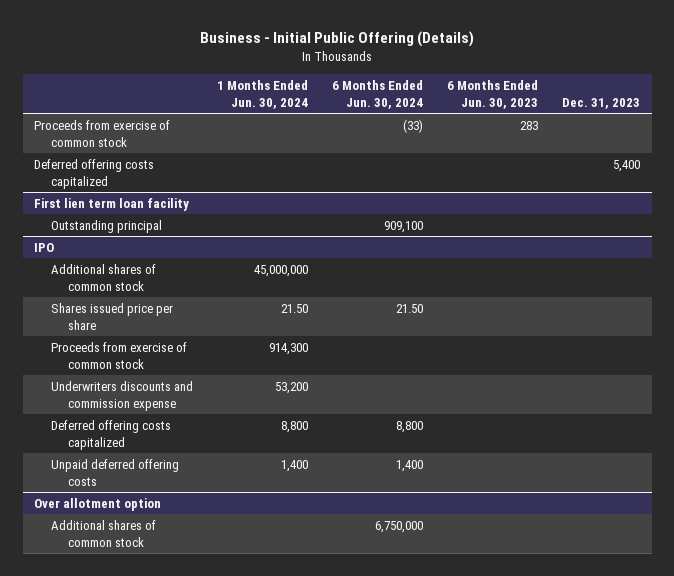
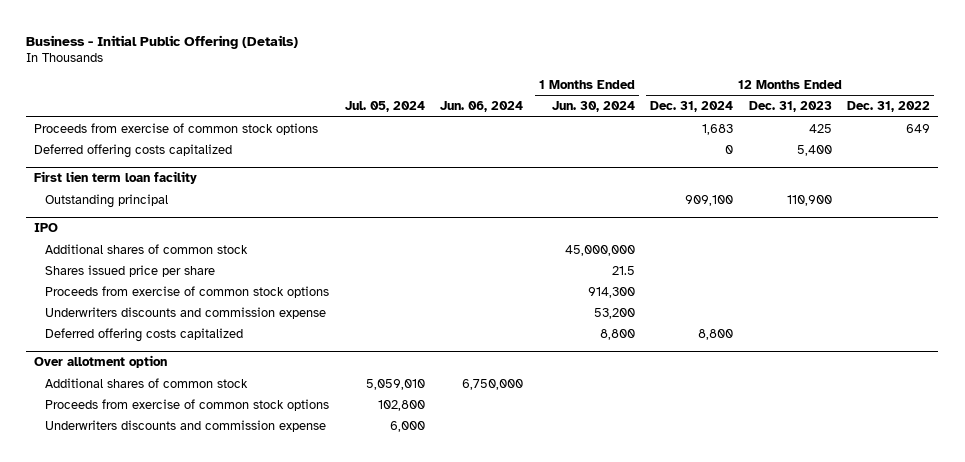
- | 1 Months Ended Jun. 30, 2024 | 6 Months Ended Jun. 30, 2024 | 6 Months Ended Jun. 30, 2023 | Dec. 31, 2023
+ | Jul. 05, 2024 | Jun. 06, 2024 | 1 Months Ended Jun. 30, 2024 | 12 Months Ended Dec. 31, 2024 | 12 Months Ended Dec. 31, 2023 | 12 Months Ended Dec. 31, 2022
- Proceeds from exercise of common stock | | (33) | 283 |
+ Proceeds from exercise of common stock options | | | | 1,683 | 425 | 649
@ IPO
- Shares issued price per share | 21.50 | 21.50 | |
- Proceeds from exercise of common stock | 914,300 | | |
+ Shares issued price per share | | | 21.5 | | |
+ Proceeds from exercise of common stock options | | | 914,300 | | |
- Unpaid deferred offering costs | 1,400 | 1,400 | |
@ Over allotment option
+ Proceeds from exercise of common stock options | 102,800 | | | | |
+ Underwriters discounts and commission expense | 6,000 | | | | |

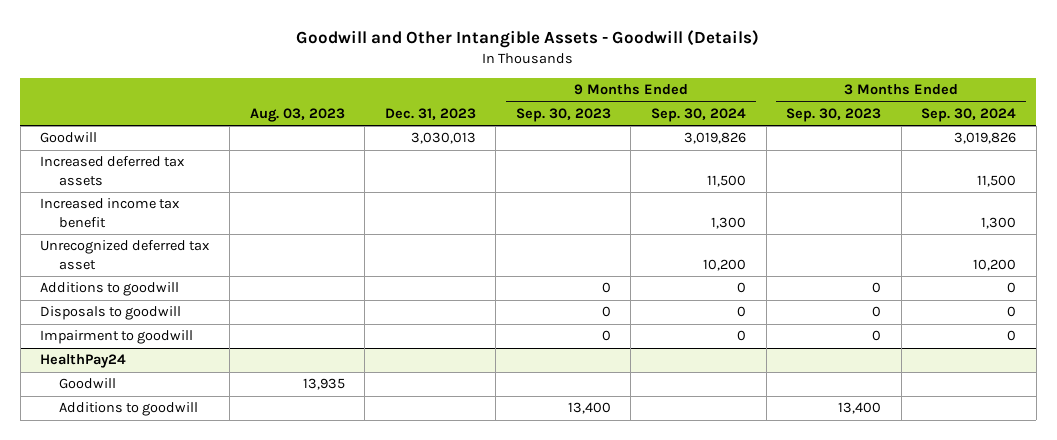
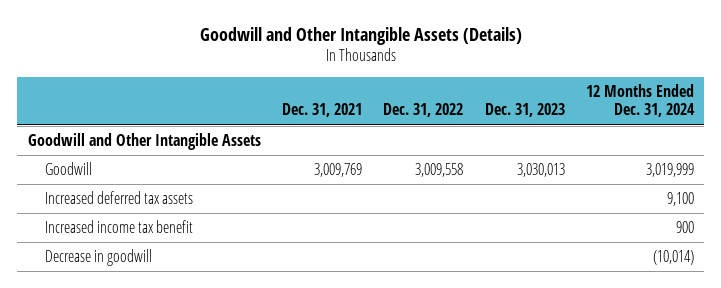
- Goodwill and Other Intangible Assets - Goodwill (Details)
+ Goodwill and Other Intangible Assets (Details)
- | Aug. 03, 2023 | Dec. 31, 2023 | 9 Months Ended Sep. 30, 2023 | 9 Months Ended Sep. 30, 2024 | 3 Months Ended Sep. 30, 2023 | 3 Months Ended Sep. 30, 2024
+ | Dec. 31, 2021 | Dec. 31, 2022 | Dec. 31, 2023 | 12 Months Ended Dec. 31, 2024
+ Goodwill and Other Intangible Assets
- Unrecognized deferred tax asset | | | | 10,200 | | 10,200
- Additions to goodwill | | | 0 | 0 | 0 | 0
- Disposals to goodwill | | | 0 | 0 | 0 | 0
- Impairment to goodwill | | | 0 | 0 | 0 | 0
- HealthPay24
- Goodwill | 13,935 | | | | |
- Additions to goodwill | | | 13,400 | | 13,400 |
+ Decrease in goodwill | | | | (10,014)

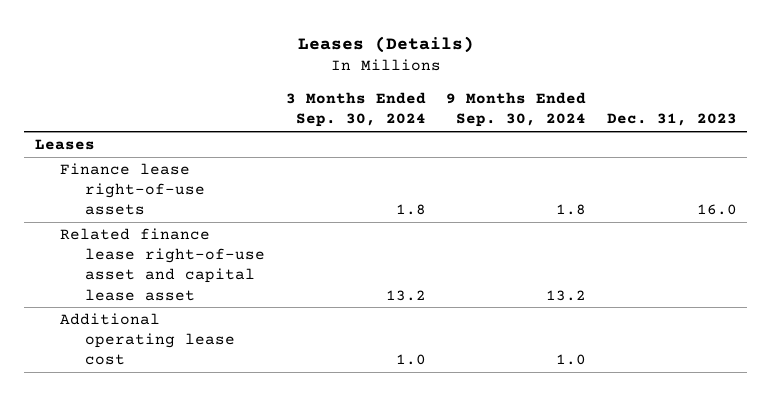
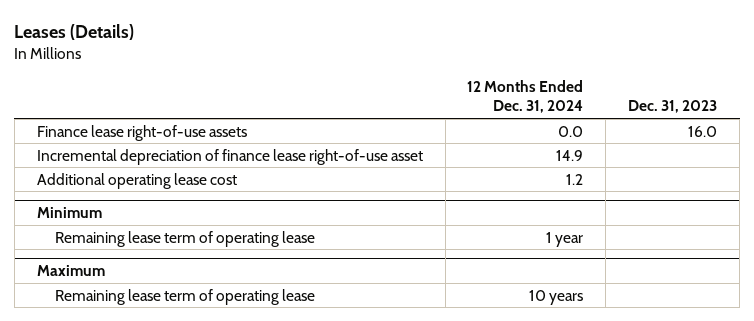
- | 3 Months Ended Sep. 30, 2024 | 9 Months Ended Sep. 30, 2024 | Dec. 31, 2023
+ | 12 Months Ended Dec. 31, 2024 | Dec. 31, 2023
- Leases
- Related finance lease right-of-use asset and capital lease asset | 13.2 | 13.2 |
+ Incremental depreciation of finance lease right-of-use asset | 14.9 |
+ Minimum
+ Remaining lease term of operating lease | 1 year |
+ Maximum
+ Remaining lease term of operating lease | 10 years |

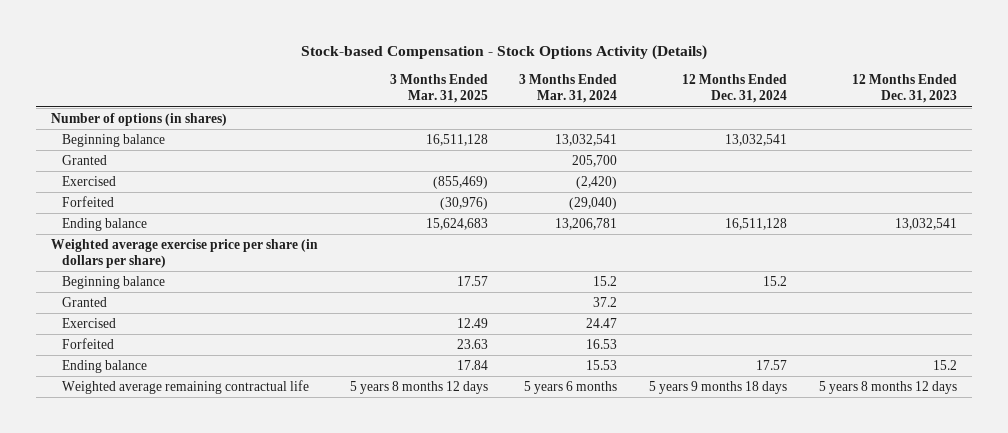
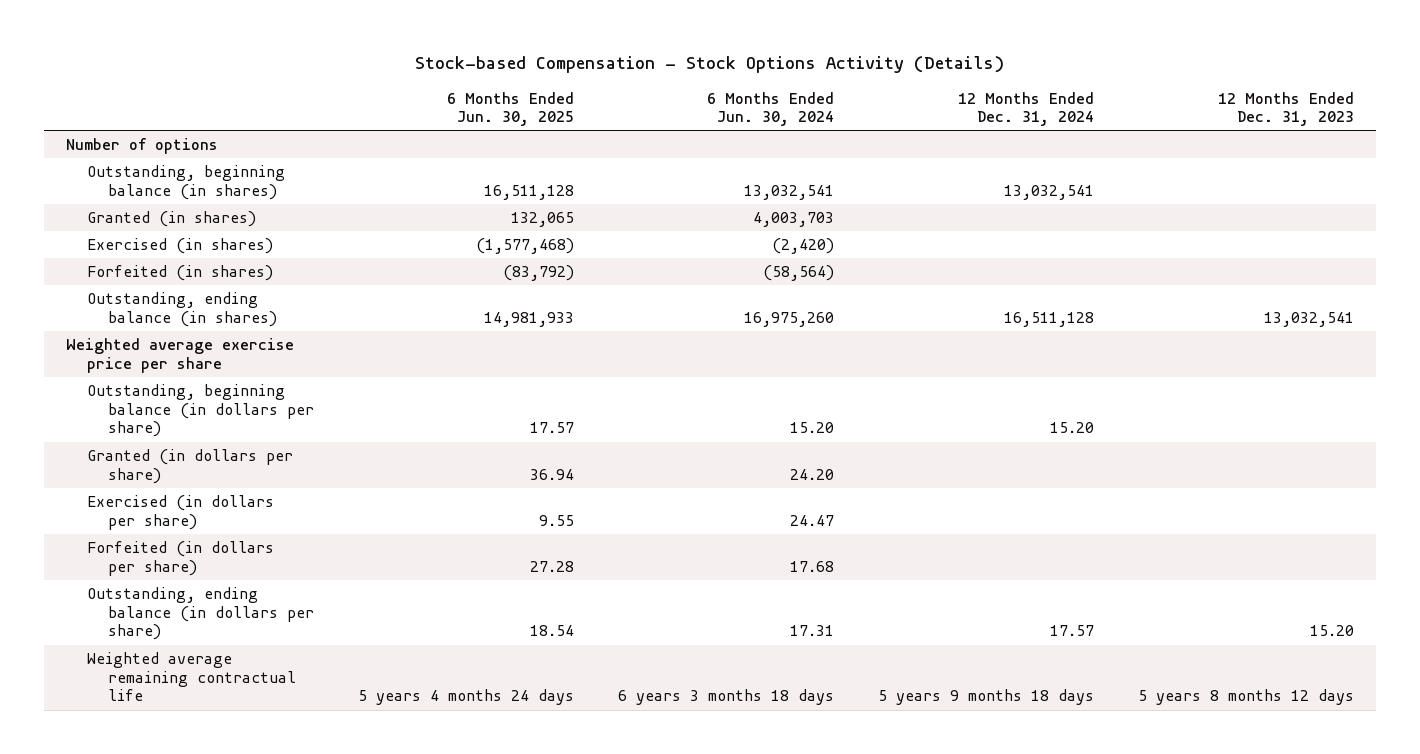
- | 3 Months Ended Mar. 31, 2025 | 3 Months Ended Mar. 31, 2024 | 12 Months Ended Dec. 31, 2024 | 12 Months Ended Dec. 31, 2023
+ | 6 Months Ended Jun. 30, 2025 | 6 Months Ended Jun. 30, 2024 | 12 Months Ended Dec. 31, 2024 | 12 Months Ended Dec. 31, 2023
- Number of options (in shares)
- Beginning balance | 16,511,128 | 13,032,541 | 13,032,541 |
- Granted | | 205,700 | |
- Exercised | (855,469) | (2,420) | |
- Forfeited | (30,976) | (29,040) | |
- Ending balance | 15,624,683 | 13,206,781 | 16,511,128 | 13,032,541
- Weighted average exercise price per share (in dollars per share)
- Beginning balance | 17.57 | 15.2 | 15.2 |
- Granted | | 37.2 | |
- Exercised | 12.49 | 24.47 | |
- Forfeited | 23.63 | 16.53 | |
- Ending balance | 17.84 | 15.53 | 17.57 | 15.2
+ Number of options
+ Outstanding, beginning balance (in shares) | 16,511,128 | 13,032,541 | 13,032,541 |
+ Granted (in shares) | 132,065 | 4,003,703 | |
+ Exercised (in shares) | (1,577,468) | (2,420) | |
+ Forfeited (in shares) | (83,792) | (58,564) | |
+ Outstanding, ending balance (in shares) | 14,981,933 | 16,975,260 | 16,511,128 | 13,032,541
+ Weighted average exercise price per share
+ Outstanding, beginning balance (in dollars per share) | 17.57 | 15.20 | 15.20 |
+ Granted (in dollars per share) | 36.94 | 24.20 | |
+ Exercised (in dollars per share) | 9.55 | 24.47 | |
+ Forfeited (in dollars per share) | 27.28 | 17.68 | |
+ Outstanding, ending balance (in dollars per share) | 18.54 | 17.31 | 17.57 | 15.20

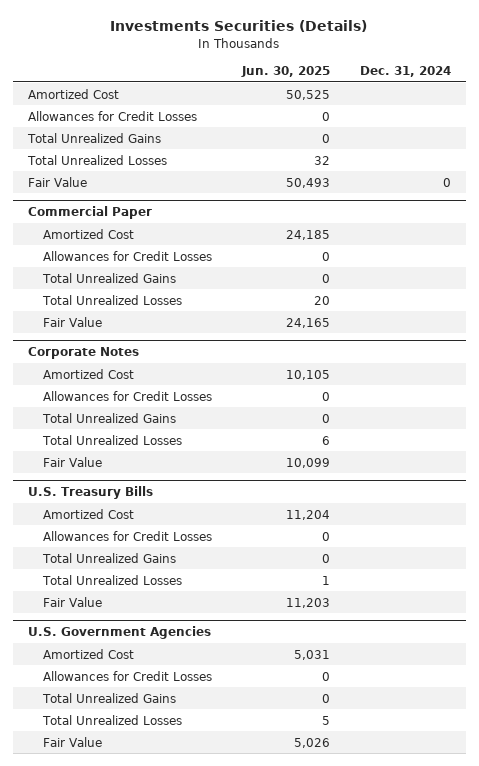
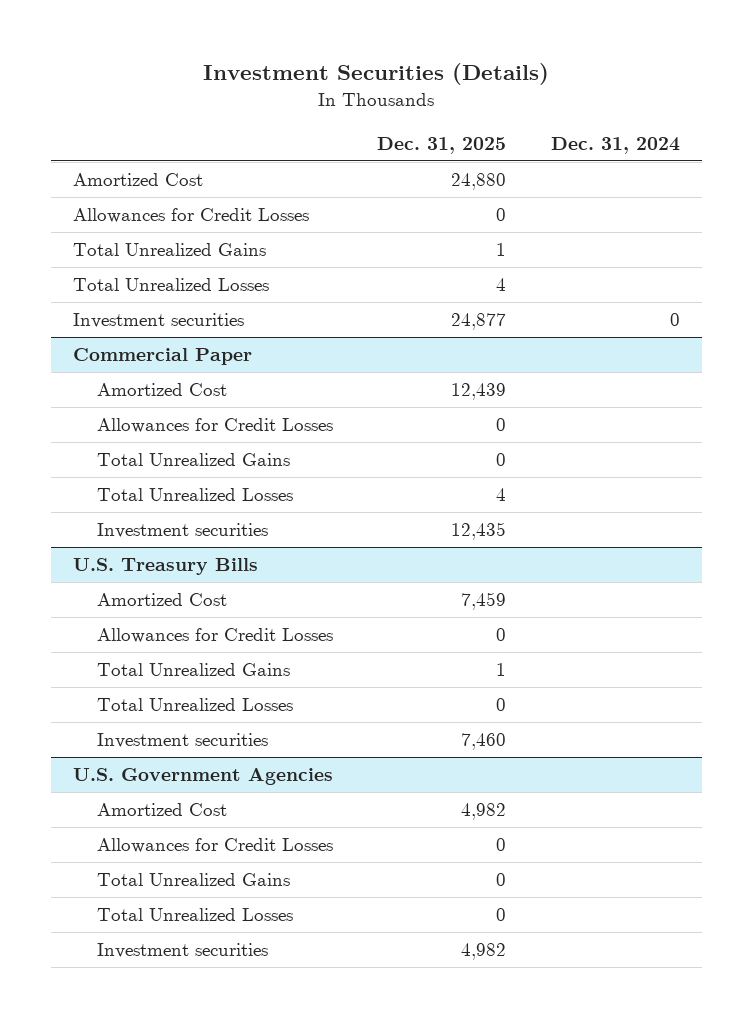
- Investments Securities (Details)
+ Investment Securities (Details)
- | Jun. 30, 2025 | Dec. 31, 2024
+ | Dec. 31, 2025 | Dec. 31, 2024
- Fair Value | 50,493 | 0
+ Investment securities | 24,877 | 0
@ Commercial Paper
- Fair Value | 24,165 |
- Corporate Notes
- Amortized Cost | 10,105 |
- Allowances for Credit Losses | 0 |
- Total Unrealized Gains | 0 |
- Total Unrealized Losses | 6 |
- Fair Value | 10,099 |
@ Commercial Paper
+ Investment securities | 12,435 |
@ U.S. Treasury Bills
- Fair Value | 11,203 |
+ Investment securities | 7,460 |
@ U.S. Government Agencies
- Fair Value | 5,026 |
+ Investment securities | 4,982 |

